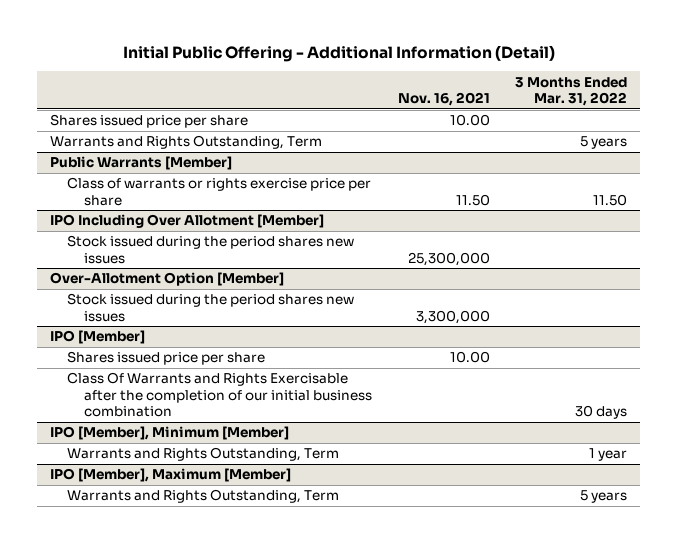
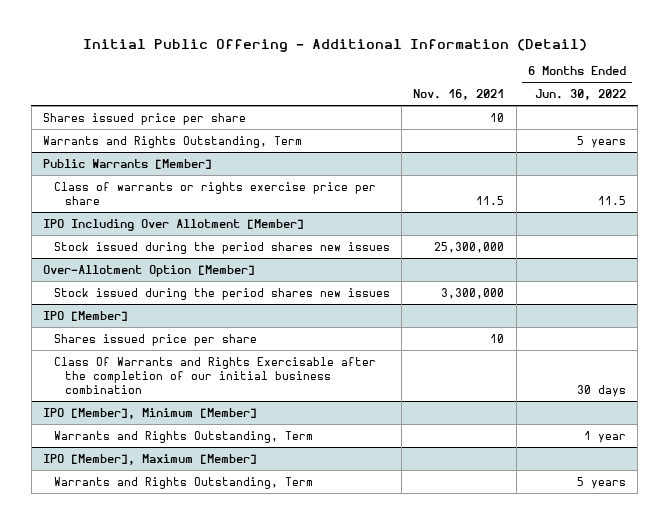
- | Nov. 16, 2021 | 3 Months Ended Mar. 31, 2022
+ | Nov. 16, 2021 | 6 Months Ended Jun. 30, 2022
- Shares issued price per share | 10.00 |
+ Shares issued price per share | 10 |
@ Public Warrants [Member]
- Class of warrants or rights exercise price per share | 11.50 | 11.50
+ Class of warrants or rights exercise price per share | 11.5 | 11.5
@ IPO [Member]
- Shares issued price per share | 10.00 |
+ Shares issued price per share | 10 |

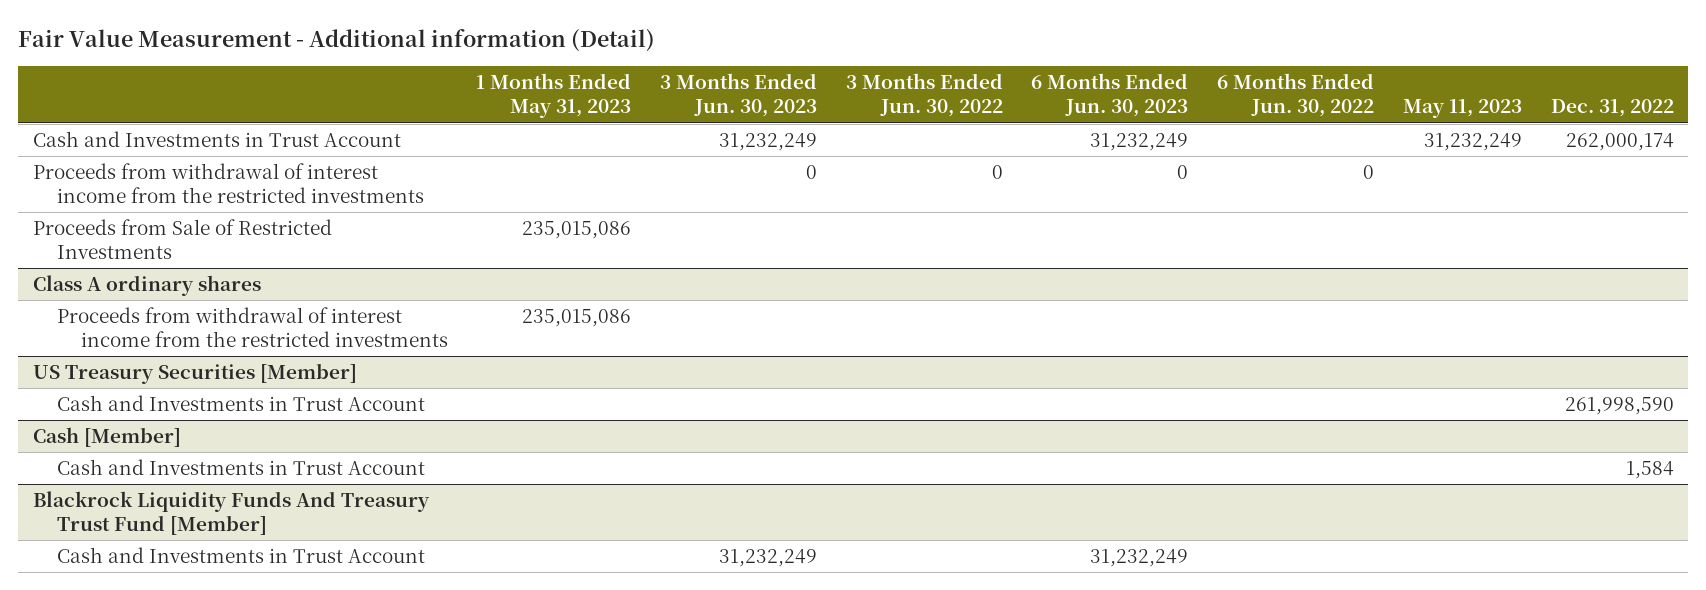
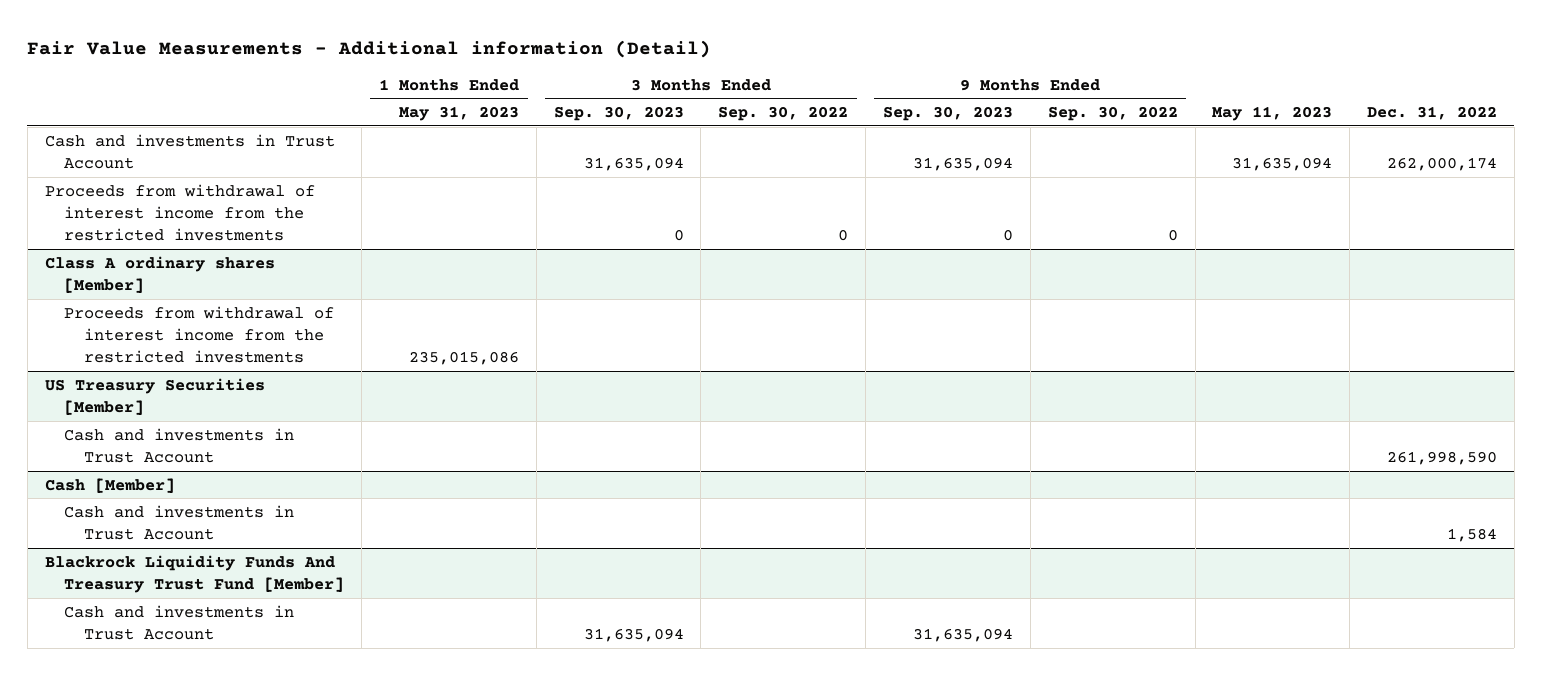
- Fair Value Measurement - Additional information (Detail)
+ Fair Value Measurements - Additional information (Detail)
- | 1 Months Ended May 31, 2023 | 3 Months Ended Jun. 30, 2023 | 3 Months Ended Jun. 30, 2022 | 6 Months Ended Jun. 30, 2023 | 6 Months Ended Jun. 30, 2022 | May 11, 2023 | Dec. 31, 2022
+ | 1 Months Ended May 31, 2023 | 3 Months Ended Sep. 30, 2023 | 3 Months Ended Sep. 30, 2022 | 9 Months Ended Sep. 30, 2023 | 9 Months Ended Sep. 30, 2022 | May 11, 2023 | Dec. 31, 2022
- Cash and Investments in Trust Account | | 31,232,249 | | 31,232,249 | | 31,232,249 | 262,000,174
+ Cash and investments in Trust Account | | 31,635,094 | | 31,635,094 | | 31,635,094 | 262,000,174
- Proceeds from Sale of Restricted Investments | 235,015,086 | | | | | |
- Class A ordinary shares
+ Class A ordinary shares [Member]
@ US Treasury Securities [Member]
- Cash and Investments in Trust Account | | | | | | | 261,998,590
+ Cash and investments in Trust Account | | | | | | | 261,998,590
@ Cash [Member]
- Cash and Investments in Trust Account | | | | | | | 1,584
+ Cash and investments in Trust Account | | | | | | | 1,584
@ Blackrock Liquidity Funds And Treasury Trust Fund [Member]
- Cash and Investments in Trust Account | | 31,232,249 | | 31,232,249 | | |
+ Cash and investments in Trust Account | | 31,635,094 | | 31,635,094 | | |

